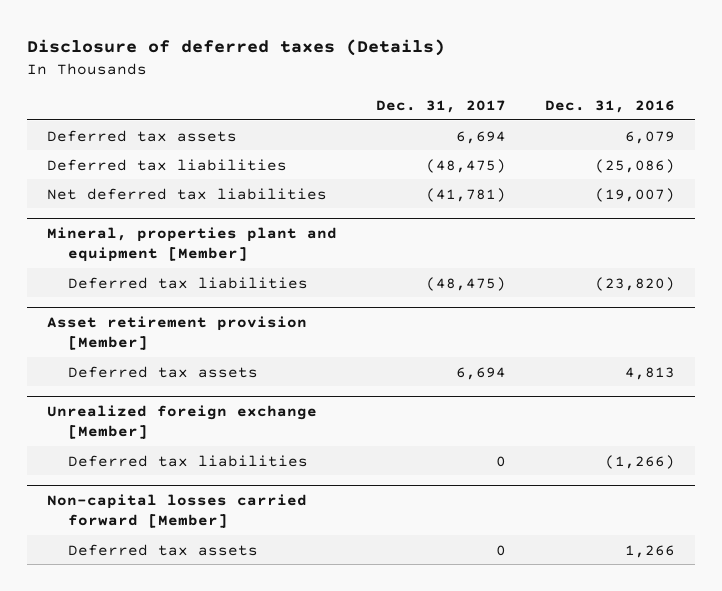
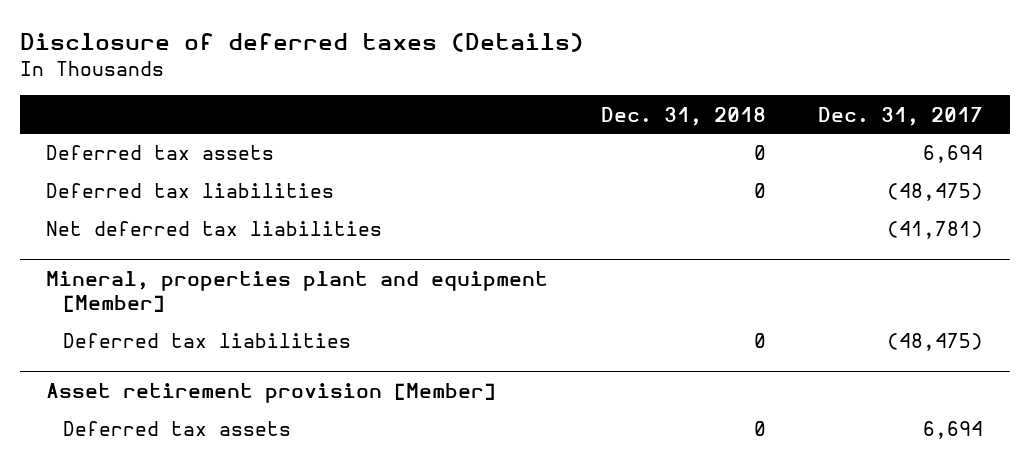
- | Dec. 31, 2017 | Dec. 31, 2016
+ | Dec. 31, 2018 | Dec. 31, 2017
- Unrealized foreign exchange [Member]
- Deferred tax liabilities | 0 | (1,266)
- Non-capital losses carried forward [Member]
- Deferred tax assets | 0 | 1,266

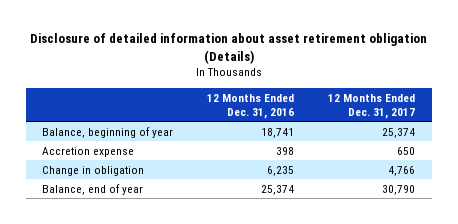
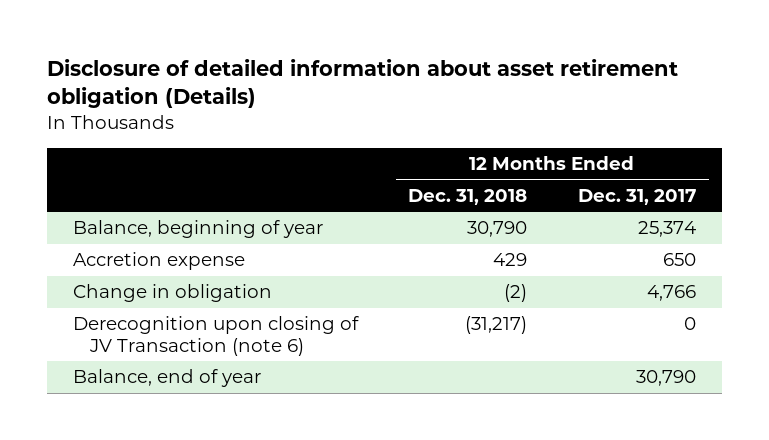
- | 12 Months Ended Dec. 31, 2016 | 12 Months Ended Dec. 31, 2017
+ | 12 Months Ended Dec. 31, 2018 | 12 Months Ended Dec. 31, 2017
+ Derecognition upon closing of JV Transaction (note 6) | (31,217) | 0

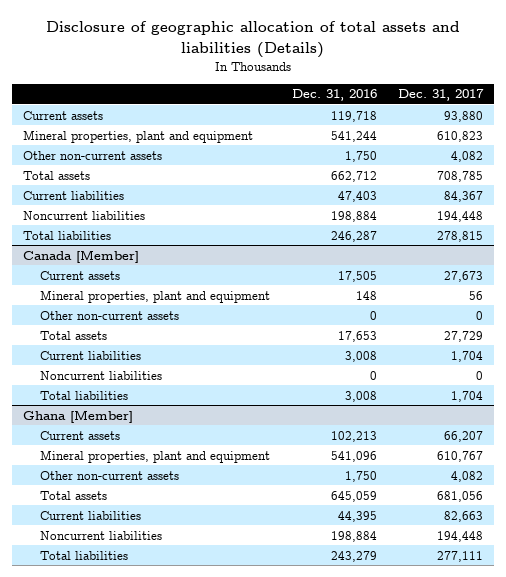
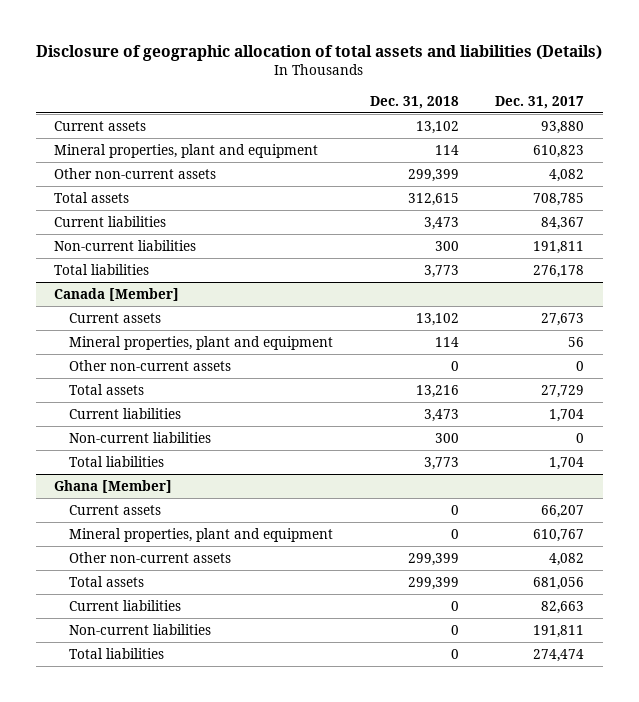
- | Dec. 31, 2016 | Dec. 31, 2017
+ | Dec. 31, 2018 | Dec. 31, 2017
- Noncurrent liabilities | 198,884 | 194,448
- Total liabilities | 246,287 | 278,815
+ Non-current liabilities | 300 | 191,811
+ Total liabilities | 3,773 | 276,178
@ Canada [Member]
- Noncurrent liabilities | 0 | 0
+ Non-current liabilities | 300 | 0
@ Ghana [Member]
- Noncurrent liabilities | 198,884 | 194,448
- Total liabilities | 243,279 | 277,111
+ Non-current liabilities | 0 | 191,811
+ Total liabilities | 0 | 274,474

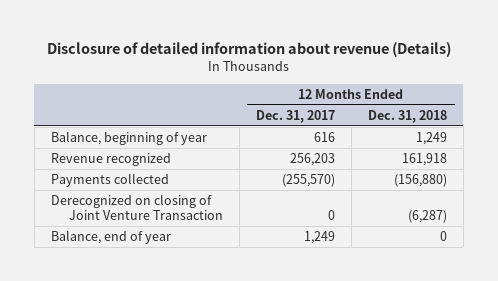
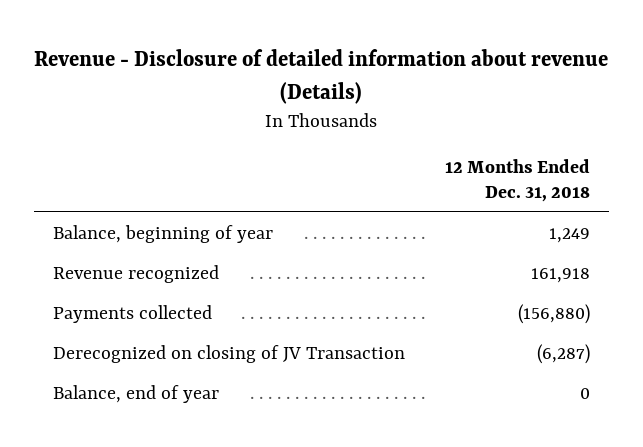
- Disclosure of detailed information about revenue (Details)
+ Revenue - Disclosure of detailed information about revenue (Details)
- | 12 Months Ended Dec. 31, 2017 | 12 Months Ended Dec. 31, 2018
+ | 12 Months Ended Dec. 31, 2018
- Derecognized on closing of Joint Venture Transaction | 0 | (6,287)
+ Derecognized on closing of JV Transaction | (6,287)

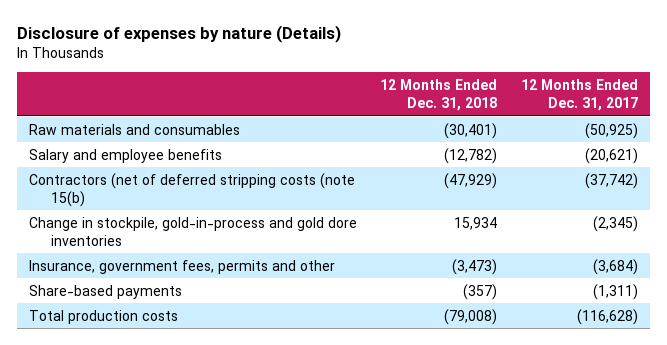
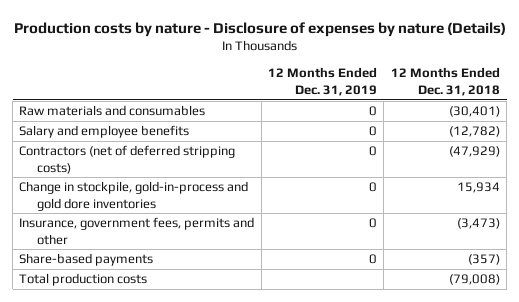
- Disclosure of expenses by nature (Details)
+ Production costs by nature - Disclosure of expenses by nature (Details)
- | 12 Months Ended Dec. 31, 2018 | 12 Months Ended Dec. 31, 2017
+ | 12 Months Ended Dec. 31, 2019 | 12 Months Ended Dec. 31, 2018
- Contractors (net of deferred stripping costs (note 15(b) | (47,929) | (37,742)
+ Contractors (net of deferred stripping costs) | 0 | (47,929)

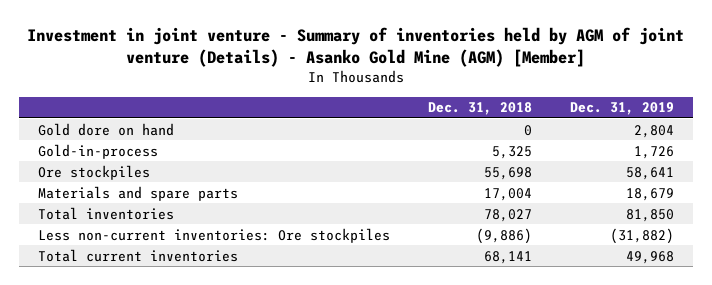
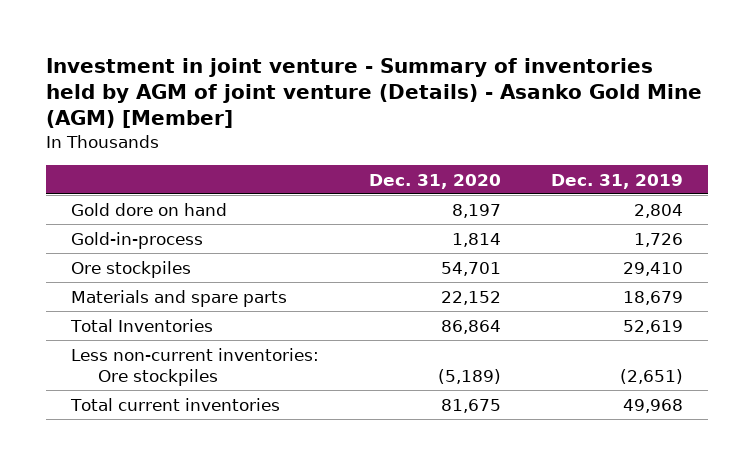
- | Dec. 31, 2018 | Dec. 31, 2019
+ | Dec. 31, 2020 | Dec. 31, 2019
- Ore stockpiles | 55,698 | 58,641
+ Ore stockpiles | 54,701 | 29,410
- Total inventories | 78,027 | 81,850
- Less non-current inventories: Ore stockpiles | (9,886) | (31,882)
+ Total Inventories | 86,864 | 52,619
+ Less non-current inventories: Ore stockpiles | (5,189) | (2,651)

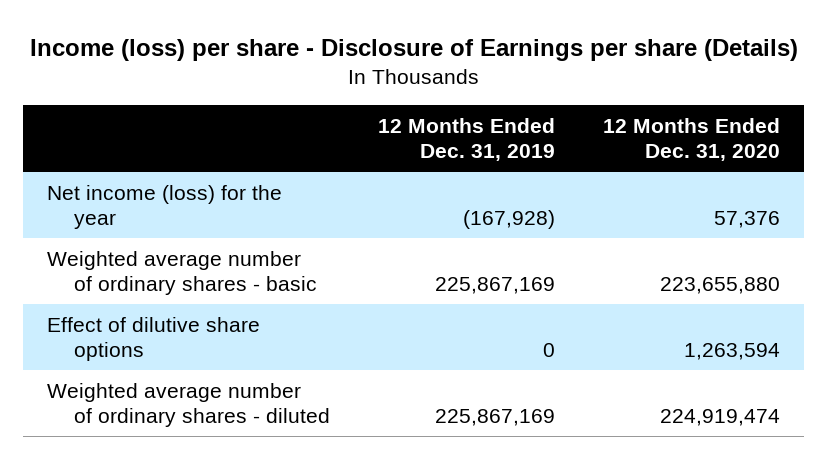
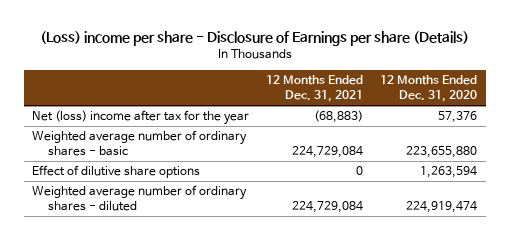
- Income (loss) per share - Disclosure of Earnings per share (Details)
+ (Loss) income per share - Disclosure of Earnings per share (Details)
- | 12 Months Ended Dec. 31, 2019 | 12 Months Ended Dec. 31, 2020
+ | 12 Months Ended Dec. 31, 2021 | 12 Months Ended Dec. 31, 2020
- Net income (loss) for the year | (167,928) | 57,376
+ Net (loss) income after tax for the year | (68,883) | 57,376

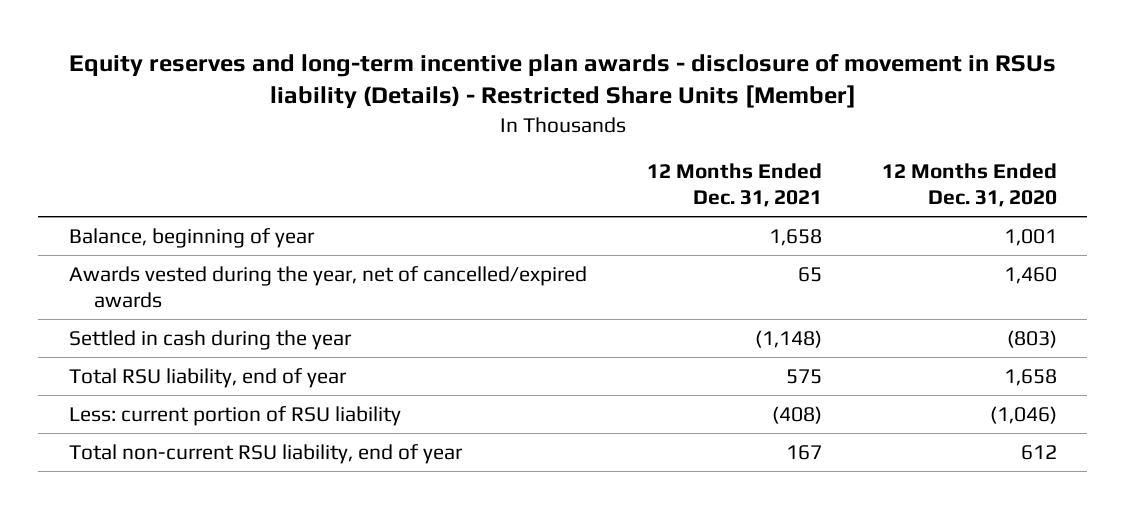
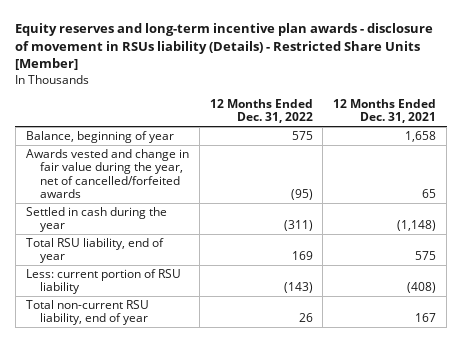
- | 12 Months Ended Dec. 31, 2021 | 12 Months Ended Dec. 31, 2020
+ | 12 Months Ended Dec. 31, 2022 | 12 Months Ended Dec. 31, 2021
- Awards vested during the year, net of cancelled/expired awards | 65 | 1,460
+ Awards vested and change in fair value during the year, net of cancelled/forfeited awards | (95) | 65

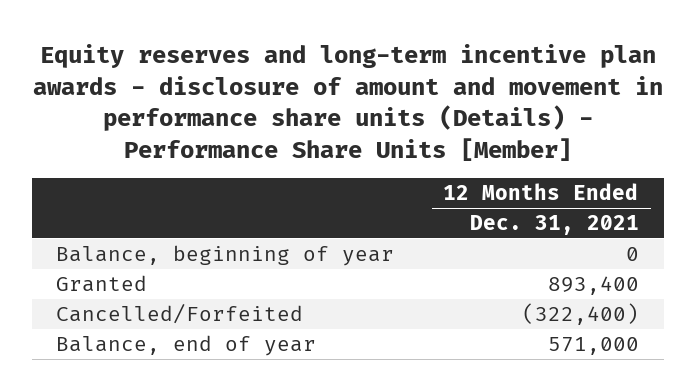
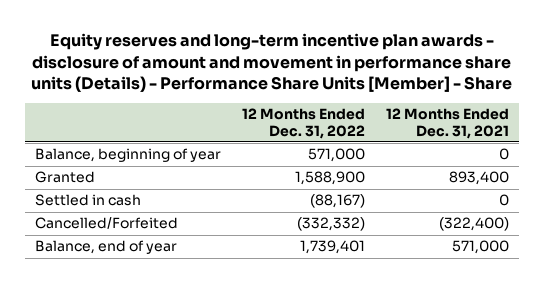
- Equity reserves and long-term incentive plan awards - disclosure of amount and movement in performance share units (Details) - Performance Share Units [Member]
+ Equity reserves and long-term incentive plan awards - disclosure of amount and movement in performance share units (Details) - Performance Share Units [Member] - Share
- | 12 Months Ended Dec. 31, 2021
+ | 12 Months Ended Dec. 31, 2022 | 12 Months Ended Dec. 31, 2021
+ Settled in cash | (88,167) | 0

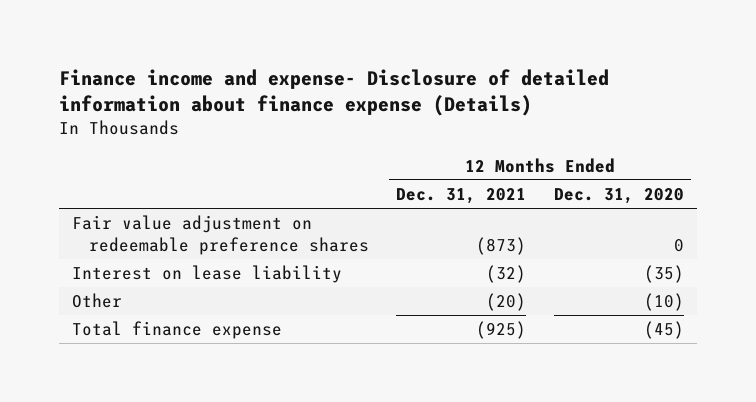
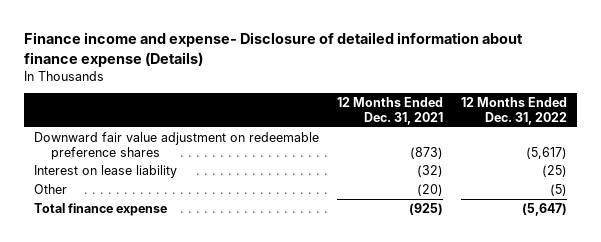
- | 12 Months Ended Dec. 31, 2021 | 12 Months Ended Dec. 31, 2020
+ | 12 Months Ended Dec. 31, 2021 | 12 Months Ended Dec. 31, 2022
- Fair value adjustment on redeemable preference shares | (873) | 0
+ Downward fair value adjustment on redeemable preference shares | (873) | (5,617)

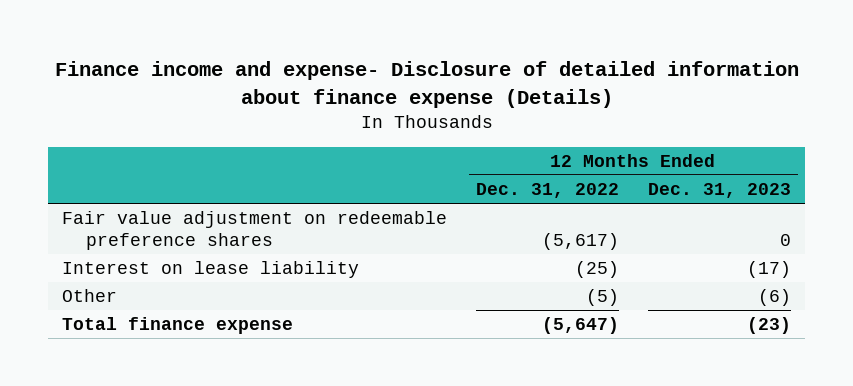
- | 12 Months Ended Dec. 31, 2021 | 12 Months Ended Dec. 31, 2022
+ | 12 Months Ended Dec. 31, 2022 | 12 Months Ended Dec. 31, 2023
- Downward fair value adjustment on redeemable preference shares | (873) | (5,617)
+ Fair value adjustment on redeemable preference shares | (5,617) | 0

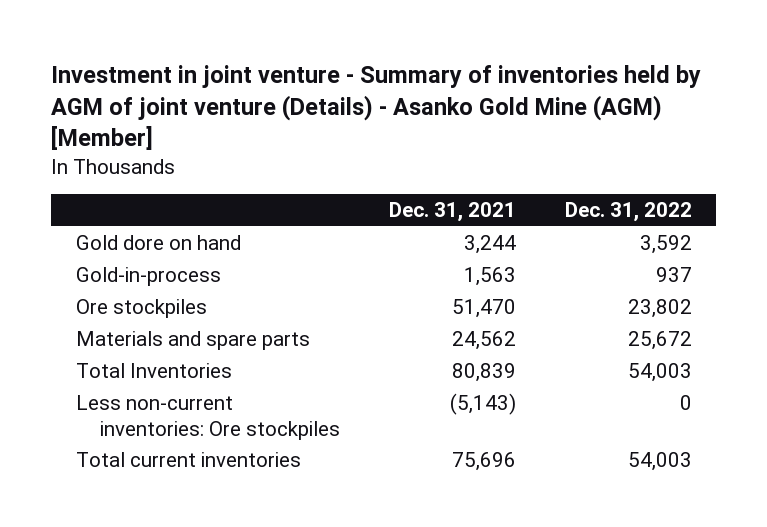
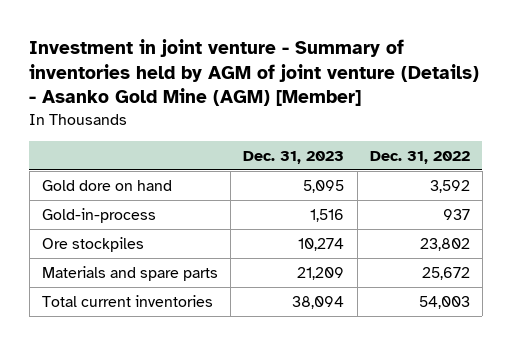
- | Dec. 31, 2021 | Dec. 31, 2022
+ | Dec. 31, 2023 | Dec. 31, 2022
- Total Inventories | 80,839 | 54,003
- Less non-current inventories: Ore stockpiles | (5,143) | 0

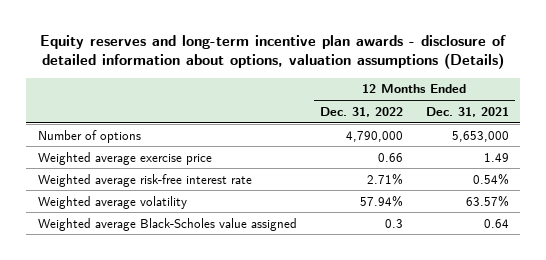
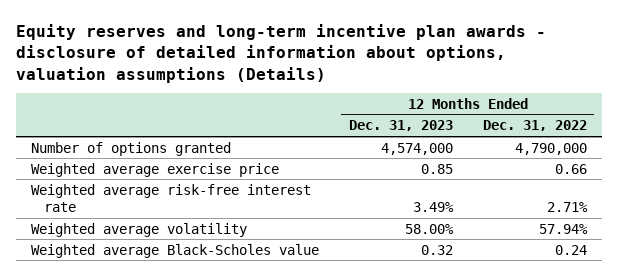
- | 12 Months Ended Dec. 31, 2022 | 12 Months Ended Dec. 31, 2021
+ | 12 Months Ended Dec. 31, 2023 | 12 Months Ended Dec. 31, 2022
- Number of options | 4,790,000 | 5,653,000
+ Number of options granted | 4,574,000 | 4,790,000
- Weighted average Black-Scholes value assigned | 0.3 | 0.64
+ Weighted average Black-Scholes value | 0.32 | 0.24

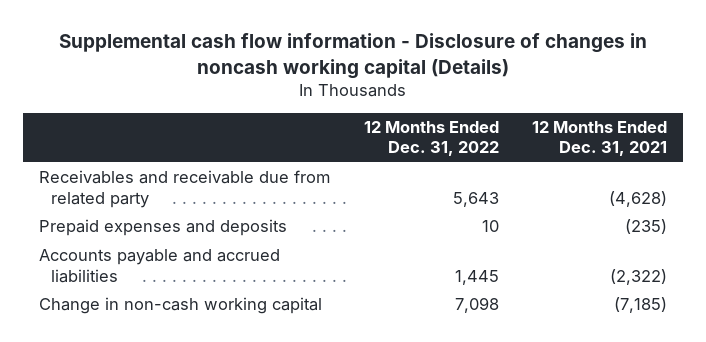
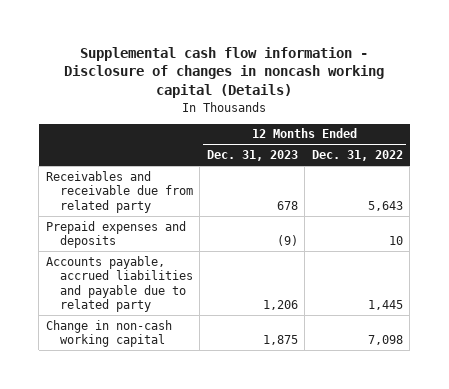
- | 12 Months Ended Dec. 31, 2022 | 12 Months Ended Dec. 31, 2021
+ | 12 Months Ended Dec. 31, 2023 | 12 Months Ended Dec. 31, 2022
- Accounts payable and accrued liabilities | 1,445 | (2,322)
+ Accounts payable, accrued liabilities and payable due to related party | 1,206 | 1,445

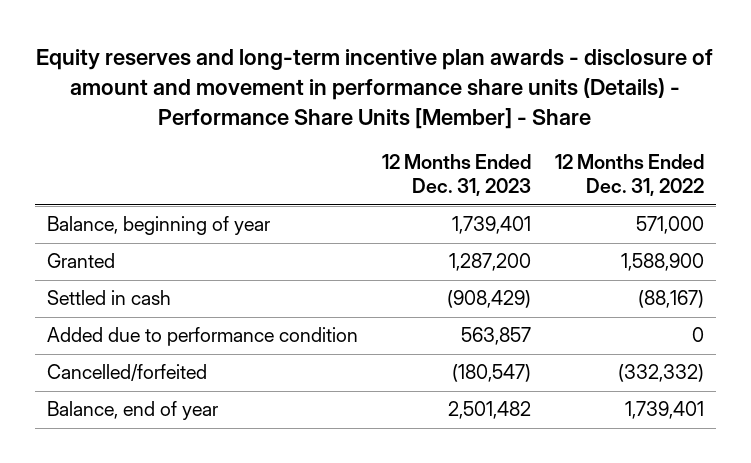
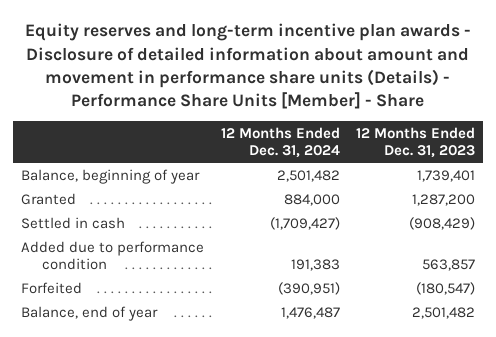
- Equity reserves and long-term incentive plan awards - disclosure of amount and movement in performance share units (Details) - Performance Share Units [Member] - Share
+ Equity reserves and long-term incentive plan awards - Disclosure of detailed information about amount and movement in performance share units (Details) - Performance Share Units [Member] - Share
- | 12 Months Ended Dec. 31, 2023 | 12 Months Ended Dec. 31, 2022
+ | 12 Months Ended Dec. 31, 2024 | 12 Months Ended Dec. 31, 2023
- Cancelled/forfeited | (180,547) | (332,332)
+ Forfeited | (390,951) | (180,547)

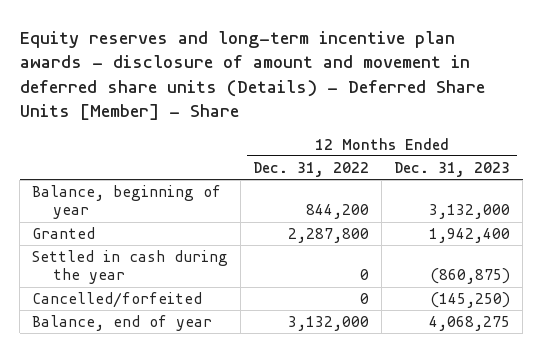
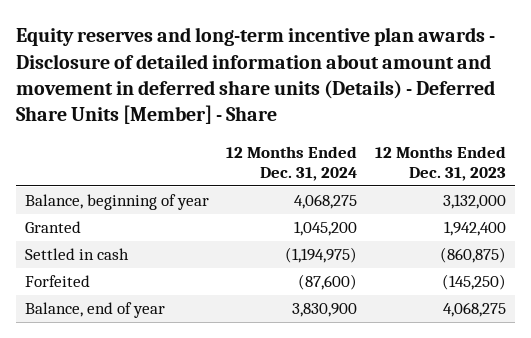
- Equity reserves and long-term incentive plan awards - disclosure of amount and movement in deferred share units (Details) - Deferred Share Units [Member] - Share
+ Equity reserves and long-term incentive plan awards - Disclosure of detailed information about amount and movement in deferred share units (Details) - Deferred Share Units [Member] - Share
- | 12 Months Ended Dec. 31, 2022 | 12 Months Ended Dec. 31, 2023
+ | 12 Months Ended Dec. 31, 2024 | 12 Months Ended Dec. 31, 2023
- Settled in cash during the year | 0 | (860,875)
- Cancelled/forfeited | 0 | (145,250)
+ Settled in cash | (1,194,975) | (860,875)
+ Forfeited | (87,600) | (145,250)

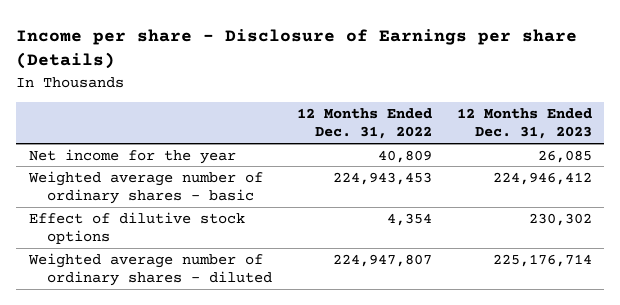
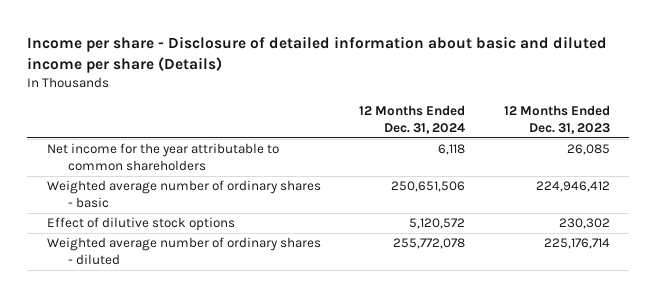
- Income per share - Disclosure of Earnings per share (Details)
+ Income per share - Disclosure of detailed information about basic and diluted income per share (Details)
- | 12 Months Ended Dec. 31, 2022 | 12 Months Ended Dec. 31, 2023
+ | 12 Months Ended Dec. 31, 2024 | 12 Months Ended Dec. 31, 2023
- Net income for the year | 40,809 | 26,085
+ Net income for the year attributable to common shareholders | 6,118 | 26,085

